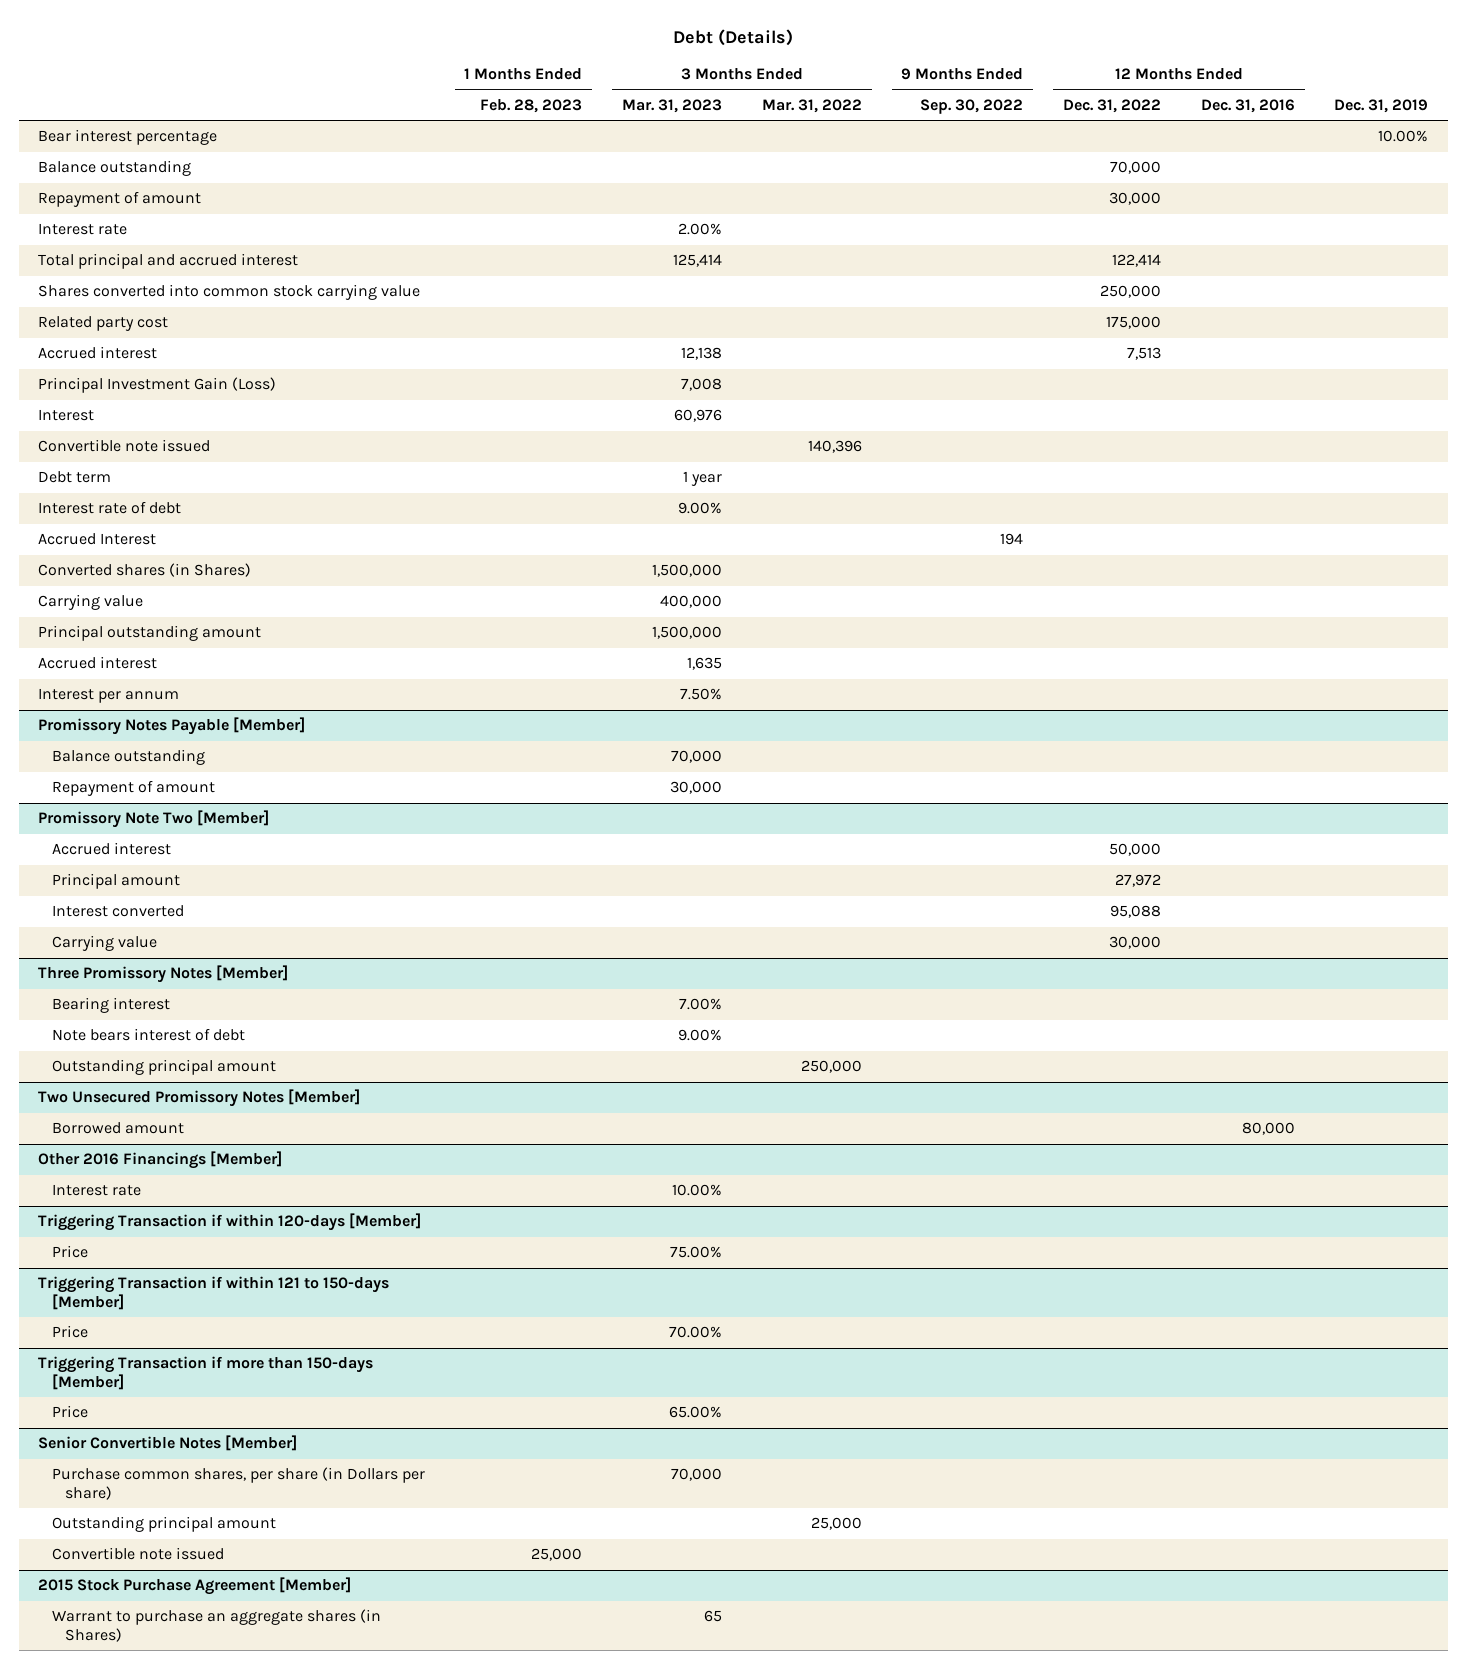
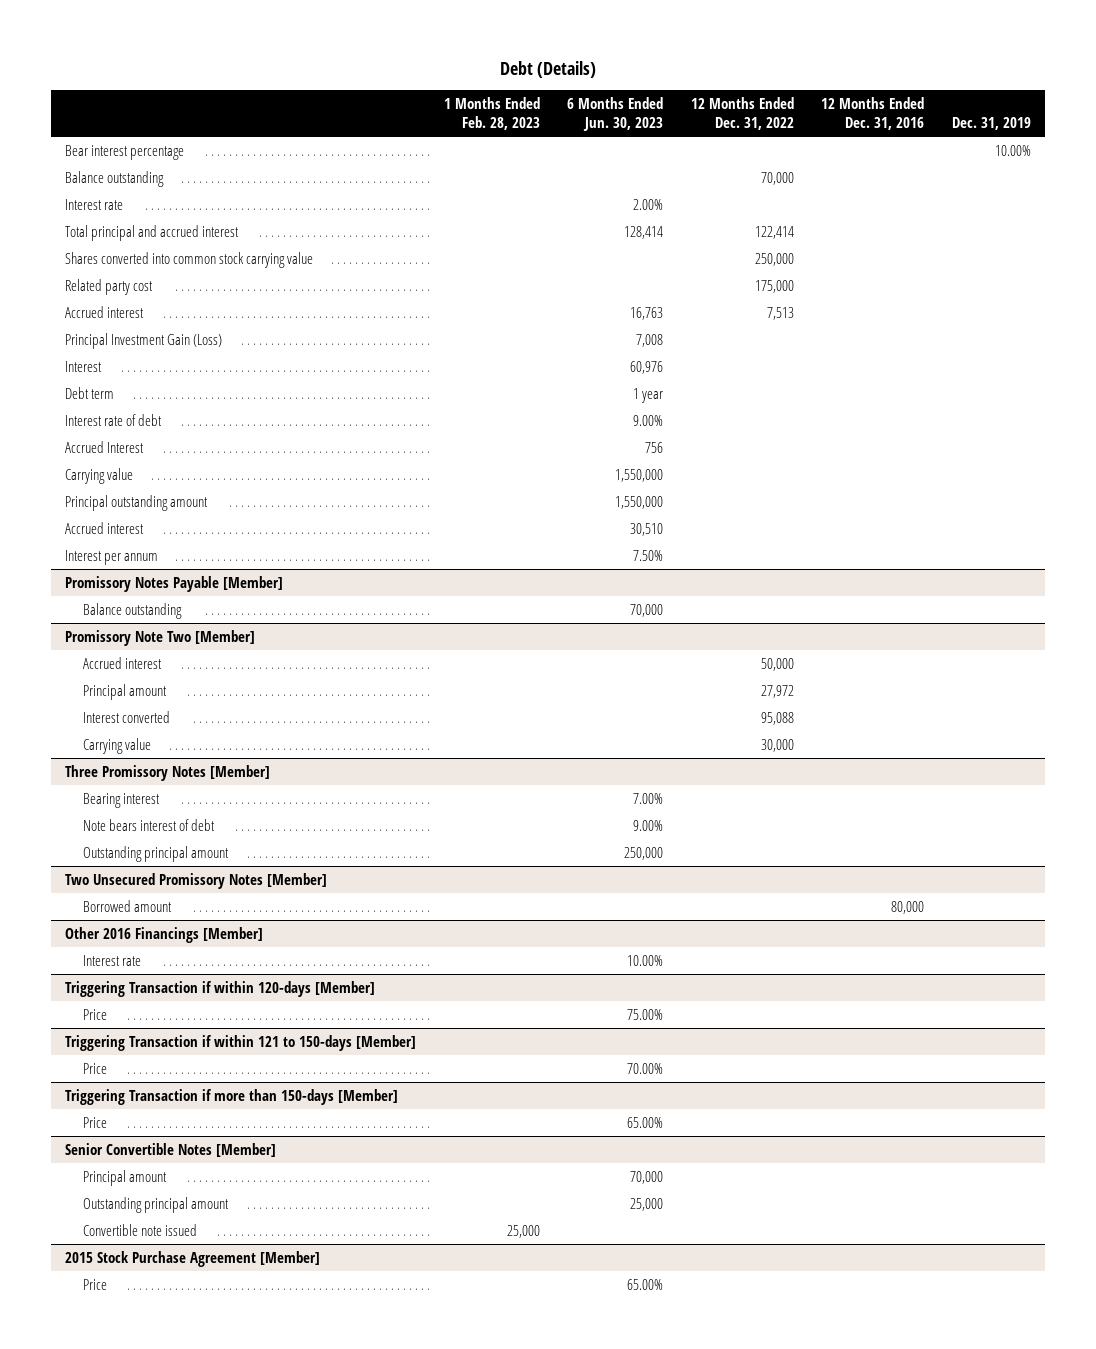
- | 1 Months Ended Feb. 28, 2023 | 3 Months Ended Mar. 31, 2023 | 3 Months Ended Mar. 31, 2022 | 9 Months Ended Sep. 30, 2022 | 12 Months Ended Dec. 31, 2022 | 12 Months Ended Dec. 31, 2016 | Dec. 31, 2019
+ | 1 Months Ended Feb. 28, 2023 | 6 Months Ended Jun. 30, 2023 | 12 Months Ended Dec. 31, 2022 | 12 Months Ended Dec. 31, 2016 | Dec. 31, 2019
- Repayment of amount | | | | | 30,000 | |
- Convertible note issued | | | 140,396 | | | |
- Converted shares (in Shares) | | 1,500,000 | | | | |
@ Promissory Notes Payable [Member]
- Repayment of amount | | 30,000 | | | | |
@ Senior Convertible Notes [Member]
- Purchase common shares, per share (in Dollars per share) | | 70,000 | | | | |
+ Principal amount | | 70,000 | | |
@ 2015 Stock Purchase Agreement [Member]
- Warrant to purchase an aggregate shares (in Shares) | | 65 | | | | |
+ Price | | 65.00% | | |

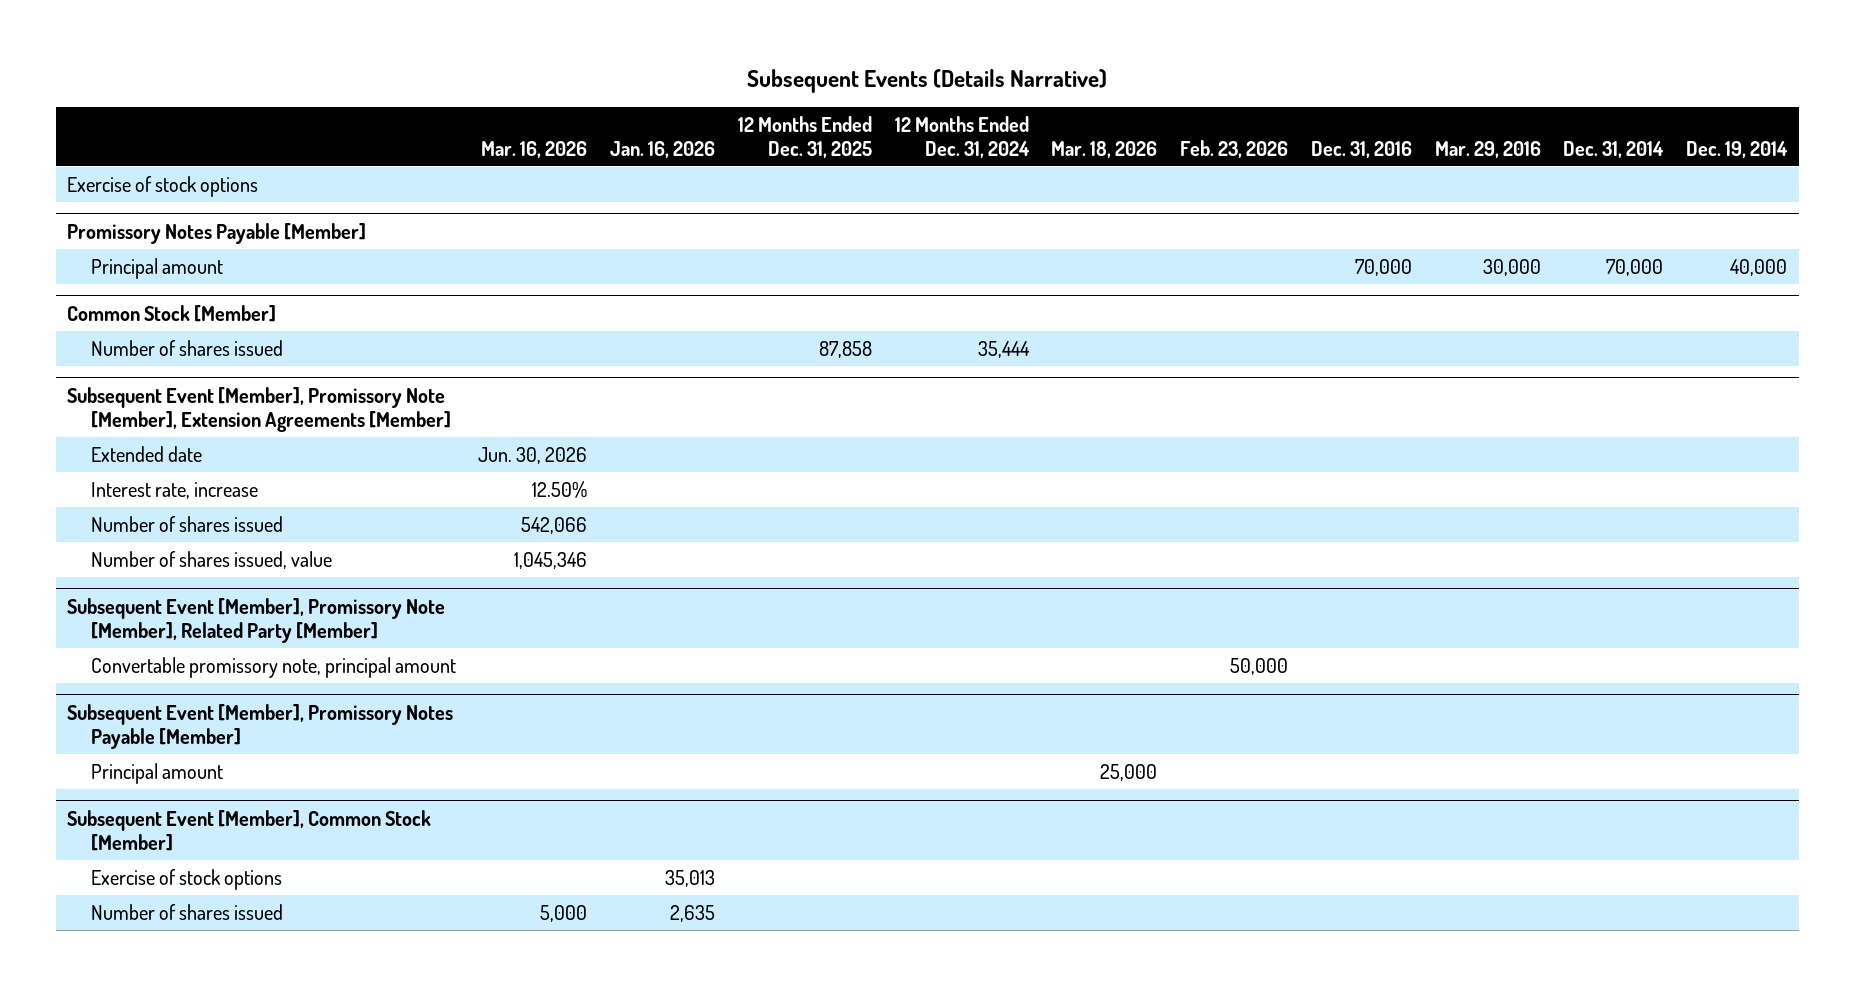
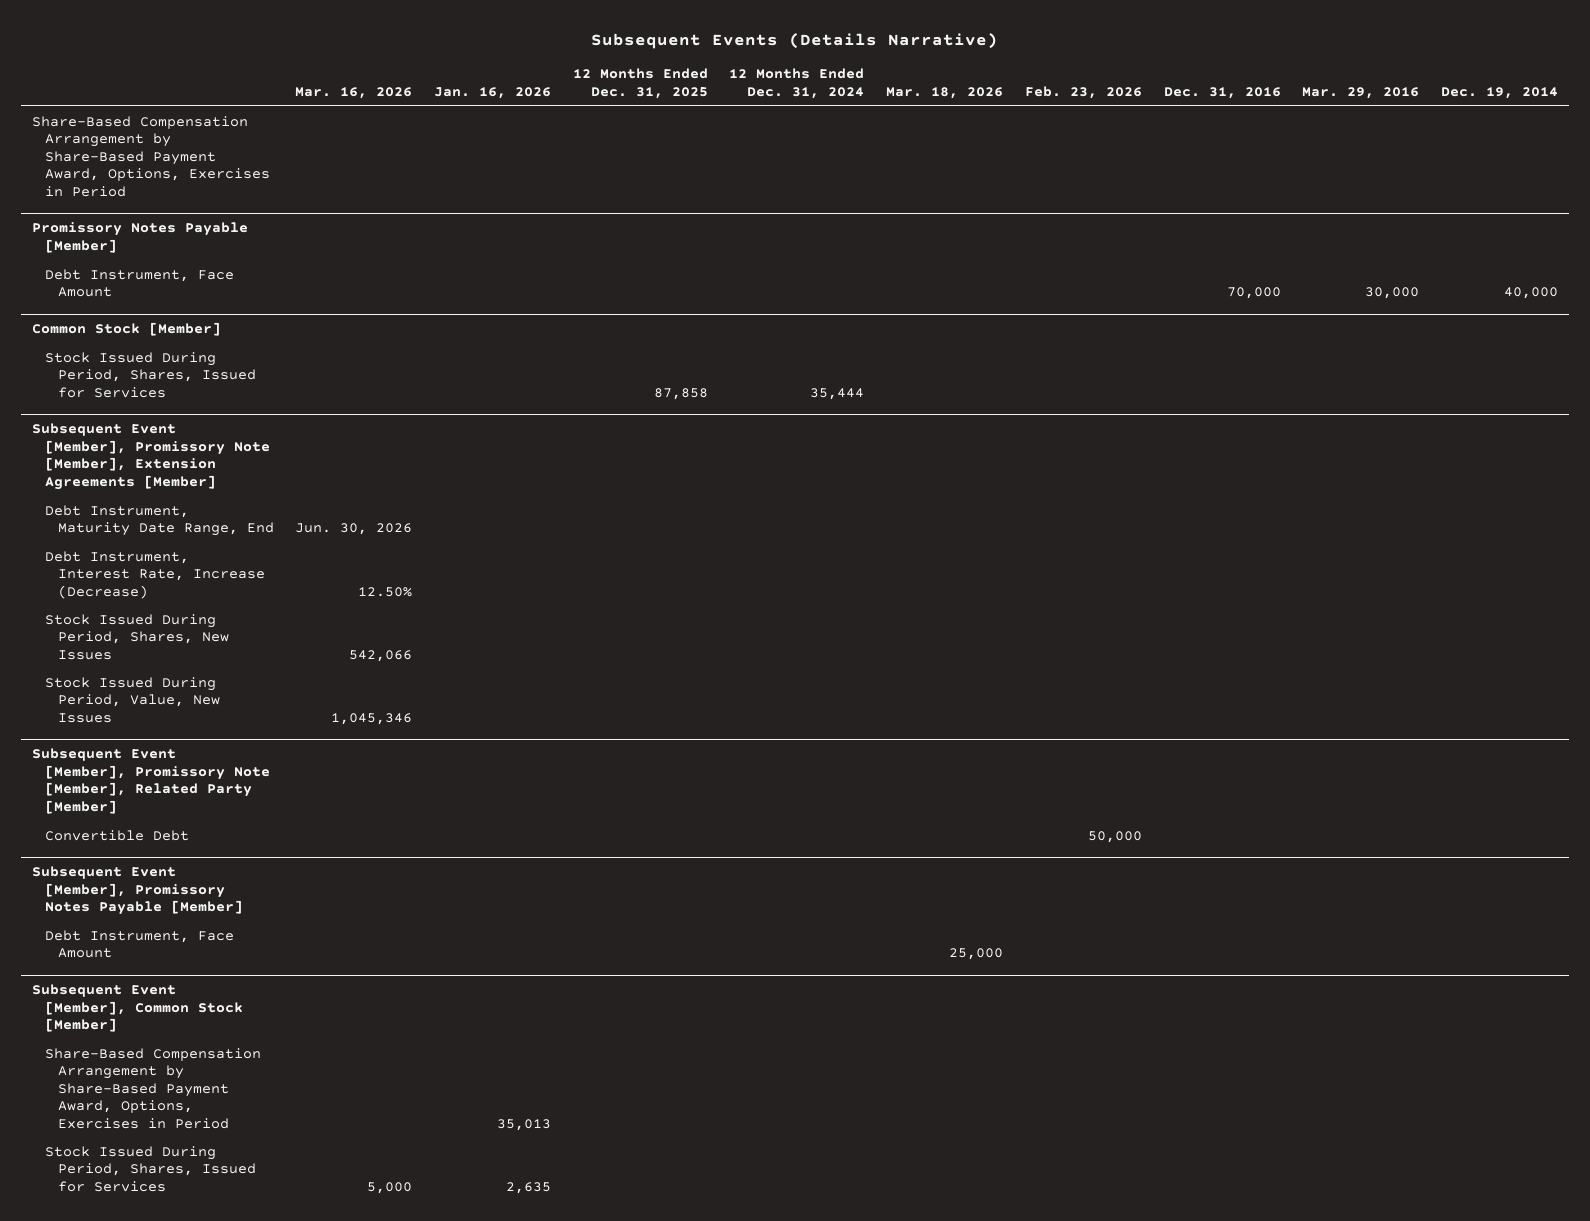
- | Mar. 16, 2026 | Jan. 16, 2026 | 12 Months Ended Dec. 31, 2025 | 12 Months Ended Dec. 31, 2024 | Mar. 18, 2026 | Feb. 23, 2026 | Dec. 31, 2016 | Mar. 29, 2016 | Dec. 31, 2014 | Dec. 19, 2014
+ | Mar. 16, 2026 | Jan. 16, 2026 | 12 Months Ended Dec. 31, 2025 | 12 Months Ended Dec. 31, 2024 | Mar. 18, 2026 | Feb. 23, 2026 | Dec. 31, 2016 | Mar. 29, 2016 | Dec. 19, 2014
- Exercise of stock options
+ Share-Based Compensation Arrangement by Share-Based Payment Award, Options, Exercises in Period
@ Promissory Notes Payable [Member]
- Principal amount | | | | | | | 70,000 | 30,000 | 70,000 | 40,000
+ Debt Instrument, Face Amount | | | | | | | 70,000 | 30,000 | 40,000
@ Common Stock [Member]
- Number of shares issued | | | 87,858 | 35,444 | | | | | |
+ Stock Issued During Period, Shares, Issued for Services | | | 87,858 | 35,444 | | | | |
@ Subsequent Event [Member], Promissory Note [Member], Extension Agreements [Member]
- Extended date | Jun. 30, 2026 | | | | | | | | |
- Interest rate, increase | 12.50% | | | | | | | | |
- Number of shares issued | 542,066 | | | | | | | | |
- Number of shares issued, value | 1,045,346 | | | | | | | | |
+ Debt Instrument, Maturity Date Range, End | Jun. 30, 2026 | | | | | | | |
+ Debt Instrument, Interest Rate, Increase (Decrease) | 12.50% | | | | | | | |
+ Stock Issued During Period, Shares, New Issues | 542,066 | | | | | | | |
+ Stock Issued During Period, Value, New Issues | 1,045,346 | | | | | | | |
@ Subsequent Event [Member], Promissory Note [Member], Related Party [Member]
- Convertable promissory note, principal amount | | | | | | 50,000 | | | |
+ Convertible Debt | | | | | | 50,000 | | |
@ Subsequent Event [Member], Promissory Notes Payable [Member]
- Principal amount | | | | | 25,000 | | | | |
+ Debt Instrument, Face Amount | | | | | 25,000 | | | |
@ Subsequent Event [Member], Common Stock [Member]
- Exercise of stock options | | 35,013 | | | | | | | |
- Number of shares issued | 5,000 | 2,635 | | | | | | | |
+ Share-Based Compensation Arrangement by Share-Based Payment Award, Options, Exercises in Period | | 35,013 | | | | | | |
+ Stock Issued During Period, Shares, Issued for Services | 5,000 | 2,635 | | | | | | |

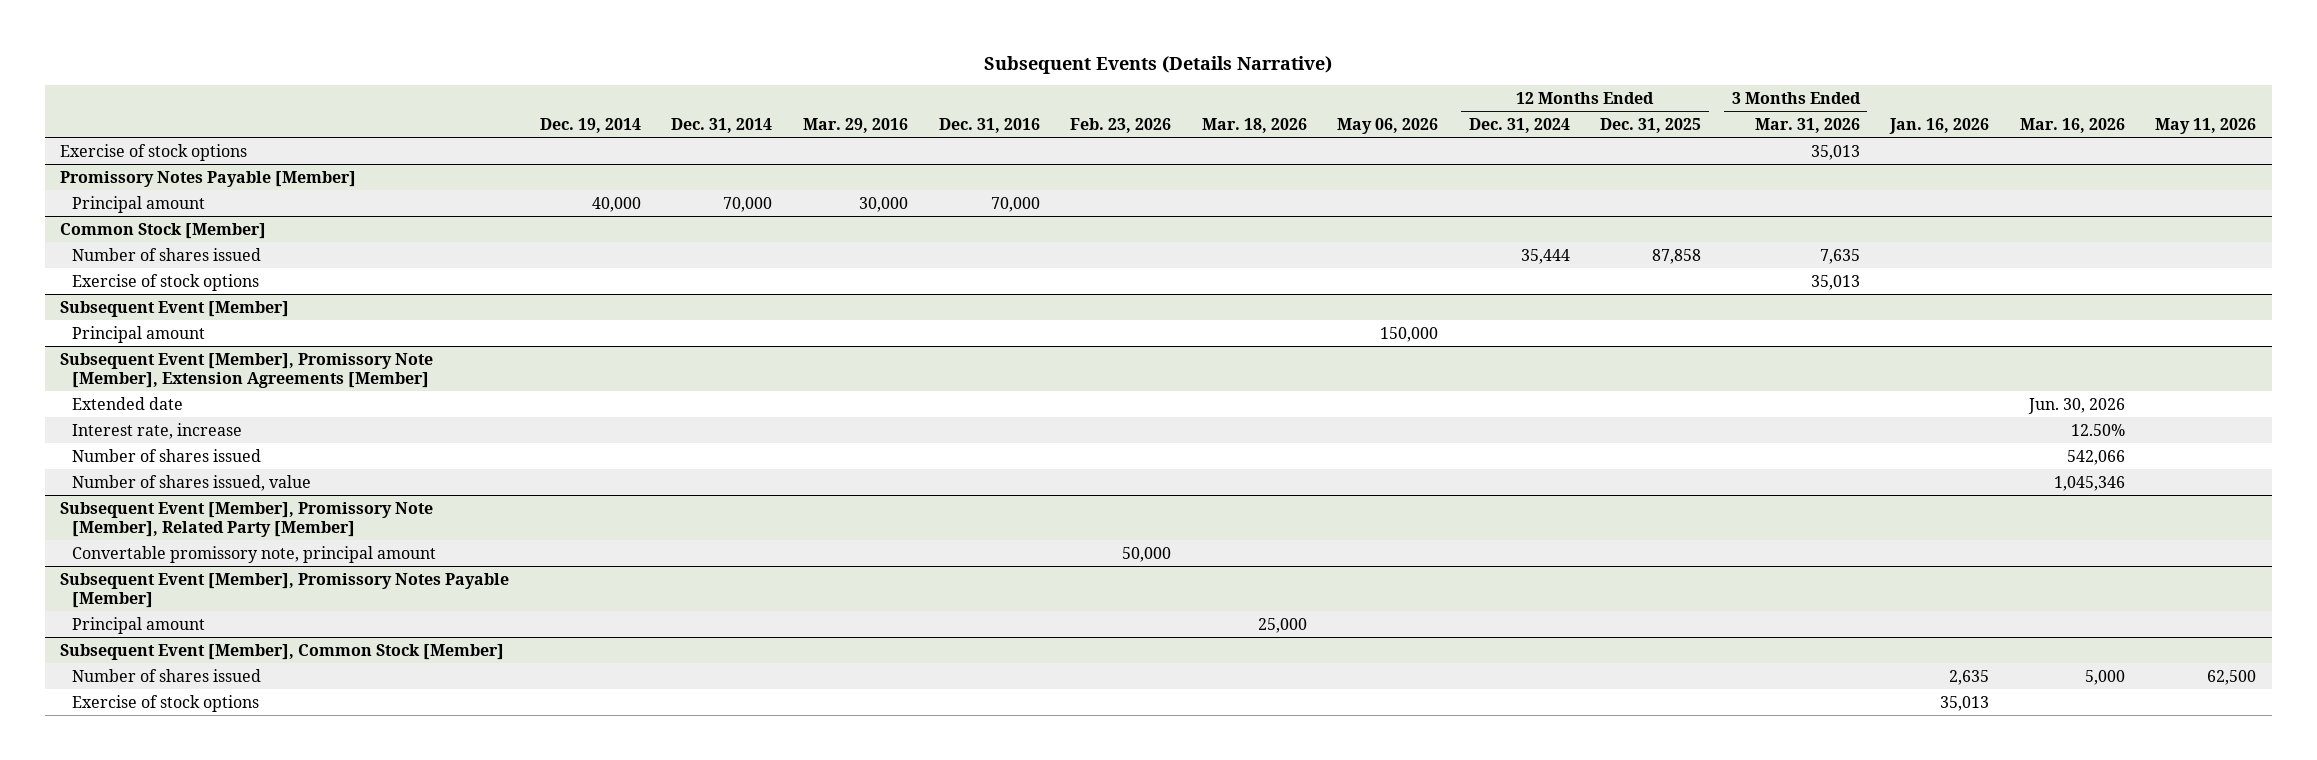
- | Mar. 16, 2026 | Jan. 16, 2026 | 12 Months Ended Dec. 31, 2025 | 12 Months Ended Dec. 31, 2024 | Mar. 18, 2026 | Feb. 23, 2026 | Dec. 31, 2016 | Mar. 29, 2016 | Dec. 19, 2014
+ | Dec. 19, 2014 | Dec. 31, 2014 | Mar. 29, 2016 | Dec. 31, 2016 | Feb. 23, 2026 | Mar. 18, 2026 | May 06, 2026 | 12 Months Ended Dec. 31, 2024 | 12 Months Ended Dec. 31, 2025 | 3 Months Ended Mar. 31, 2026 | Jan. 16, 2026 | Mar. 16, 2026 | May 11, 2026
- Share-Based Compensation Arrangement by Share-Based Payment Award, Options, Exercises in Period
+ Exercise of stock options | | | | | | | | | | 35,013 | | |
@ Promissory Notes Payable [Member]
- Debt Instrument, Face Amount | | | | | | | 70,000 | 30,000 | 40,000
+ Principal amount | 40,000 | 70,000 | 30,000 | 70,000 | | | | | | | | |
@ Common Stock [Member]
- Stock Issued During Period, Shares, Issued for Services | | | 87,858 | 35,444 | | | | |
+ Number of shares issued | | | | | | | | 35,444 | 87,858 | 7,635 | | |
+ Exercise of stock options | | | | | | | | | | 35,013 | | |
+ Subsequent Event [Member]
+ Principal amount | | | | | | | 150,000 | | | | | |
@ Subsequent Event [Member], Promissory Note [Member], Extension Agreements [Member]
- Debt Instrument, Maturity Date Range, End | Jun. 30, 2026 | | | | | | | |
- Debt Instrument, Interest Rate, Increase (Decrease) | 12.50% | | | | | | | |
- Stock Issued During Period, Shares, New Issues | 542,066 | | | | | | | |
- Stock Issued During Period, Value, New Issues | 1,045,346 | | | | | | | |
+ Extended date | | | | | | | | | | | | Jun. 30, 2026 |
+ Interest rate, increase | | | | | | | | | | | | 12.50% |
+ Number of shares issued | | | | | | | | | | | | 542,066 |
+ Number of shares issued, value | | | | | | | | | | | | 1,045,346 |
@ Subsequent Event [Member], Promissory Note [Member], Related Party [Member]
- Convertible Debt | | | | | | 50,000 | | |
+ Convertable promissory note, principal amount | | | | | 50,000 | | | | | | | |
@ Subsequent Event [Member], Promissory Notes Payable [Member]
- Debt Instrument, Face Amount | | | | | 25,000 | | | |
+ Principal amount | | | | | | 25,000 | | | | | | |
@ Subsequent Event [Member], Common Stock [Member]
- Share-Based Compensation Arrangement by Share-Based Payment Award, Options, Exercises in Period | | 35,013 | | | | | | |
- Stock Issued During Period, Shares, Issued for Services | 5,000 | 2,635 | | | | | | |
+ Number of shares issued | | | | | | | | | | | 2,635 | 5,000 | 62,500
+ Exercise of stock options | | | | | | | | | | | 35,013 | |

